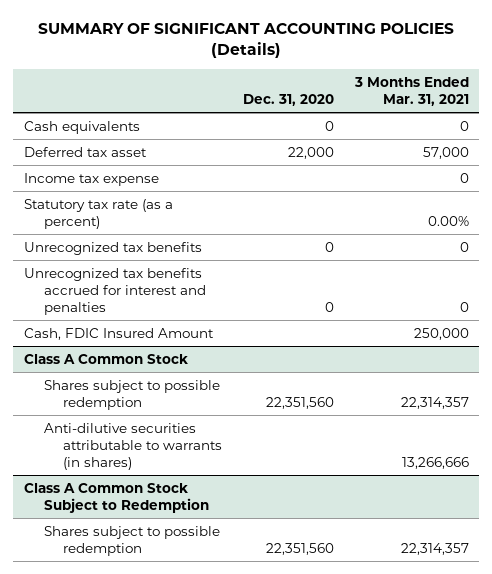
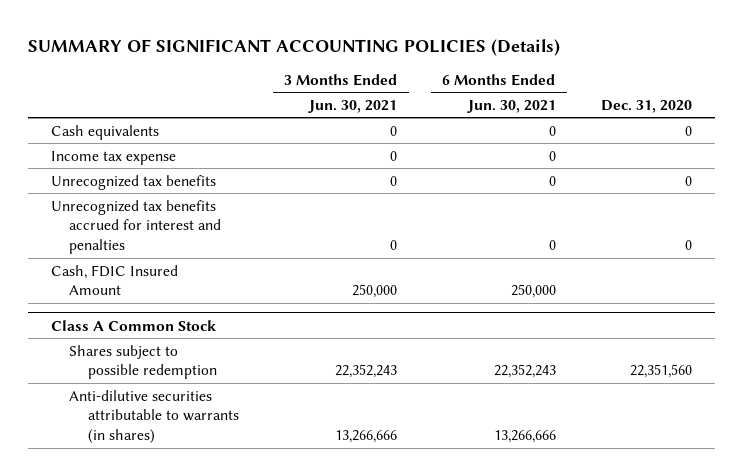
- | Dec. 31, 2020 | 3 Months Ended Mar. 31, 2021
+ | 3 Months Ended Jun. 30, 2021 | 6 Months Ended Jun. 30, 2021 | Dec. 31, 2020
- Deferred tax asset | 22,000 | 57,000
- Statutory tax rate (as a percent) | | 0.00%
- Class A Common Stock Subject to Redemption
- Shares subject to possible redemption | 22,351,560 | 22,314,357

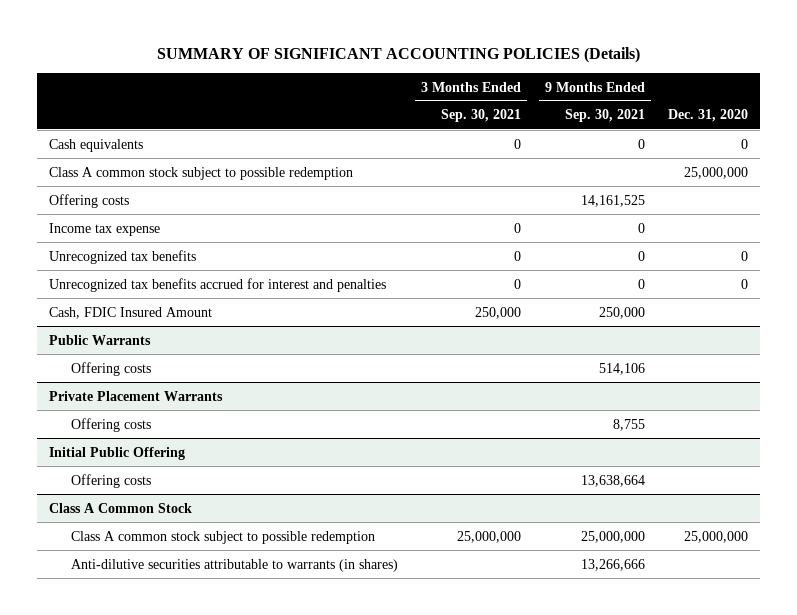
- | 3 Months Ended Jun. 30, 2021 | 6 Months Ended Jun. 30, 2021 | Dec. 31, 2020
+ | 3 Months Ended Sep. 30, 2021 | 9 Months Ended Sep. 30, 2021 | Dec. 31, 2020
+ Class A common stock subject to possible redemption | | | 25,000,000
+ Offering costs | | 14,161,525 |
+ Public Warrants
+ Offering costs | | 514,106 |
+ Private Placement Warrants
+ Offering costs | | 8,755 |
+ Initial Public Offering
+ Offering costs | | 13,638,664 |
@ Class A Common Stock
- Shares subject to possible redemption | 22,352,243 | 22,352,243 | 22,351,560
+ Class A common stock subject to possible redemption | 25,000,000 | 25,000,000 | 25,000,000

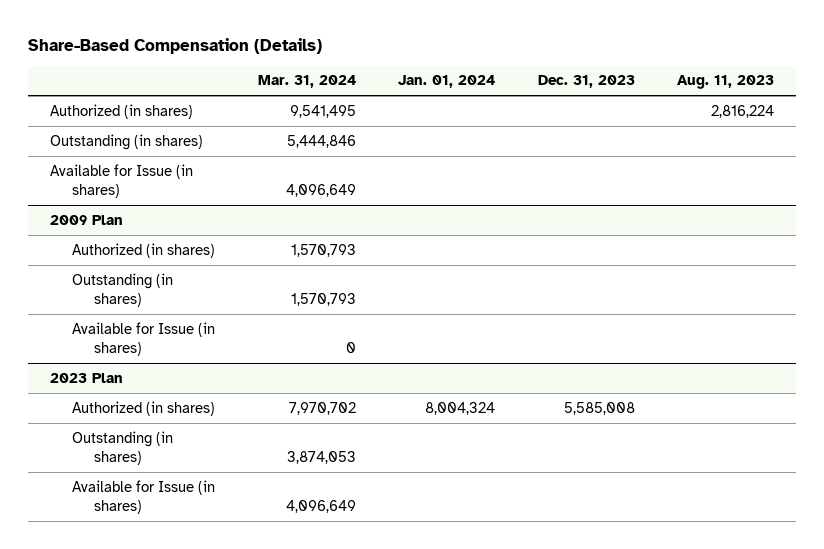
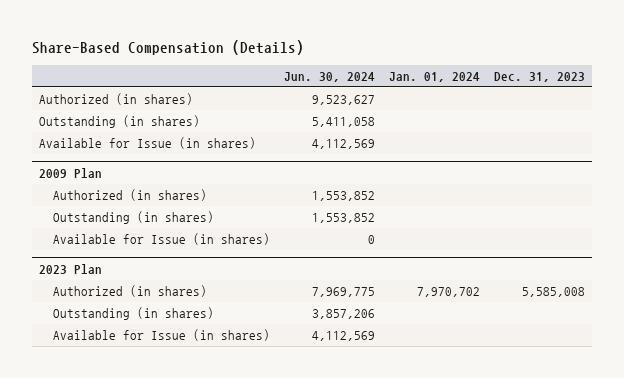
- | Mar. 31, 2024 | Jan. 01, 2024 | Dec. 31, 2023 | Aug. 11, 2023
+ | Jun. 30, 2024 | Jan. 01, 2024 | Dec. 31, 2023
@ 2023 Plan
- Authorized (in shares) | 7,970,702 | 8,004,324 | 5,585,008 |
+ Authorized (in shares) | 7,969,775 | 7,970,702 | 5,585,008

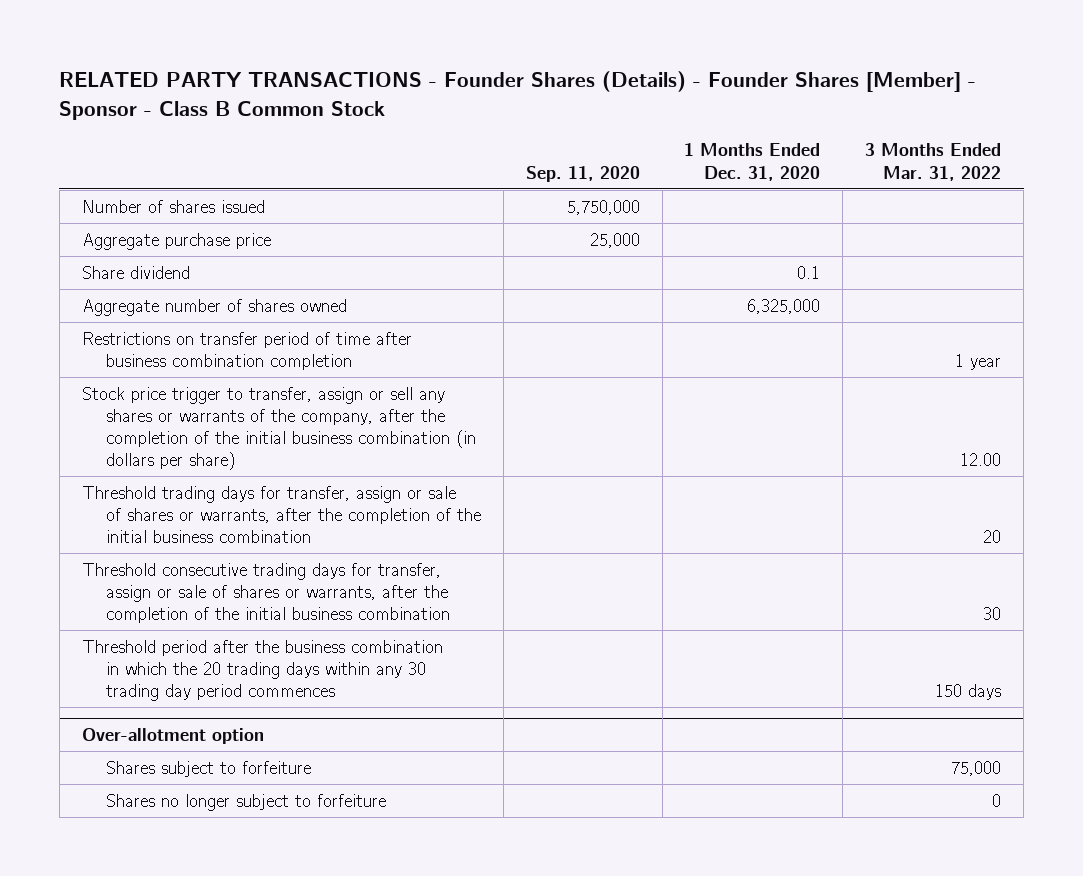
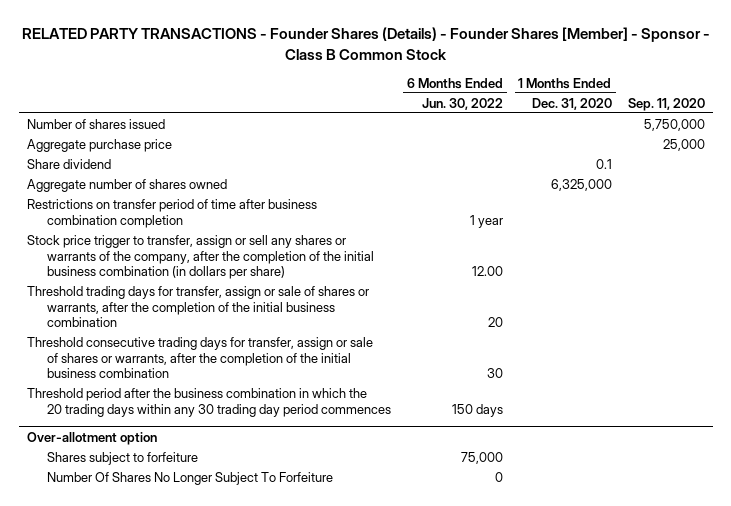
- | Sep. 11, 2020 | 1 Months Ended Dec. 31, 2020 | 3 Months Ended Mar. 31, 2022
+ | 6 Months Ended Jun. 30, 2022 | 1 Months Ended Dec. 31, 2020 | Sep. 11, 2020
@ Over-allotment option
- Shares no longer subject to forfeiture | | | 0
+ Number Of Shares No Longer Subject To Forfeiture | 0 | |

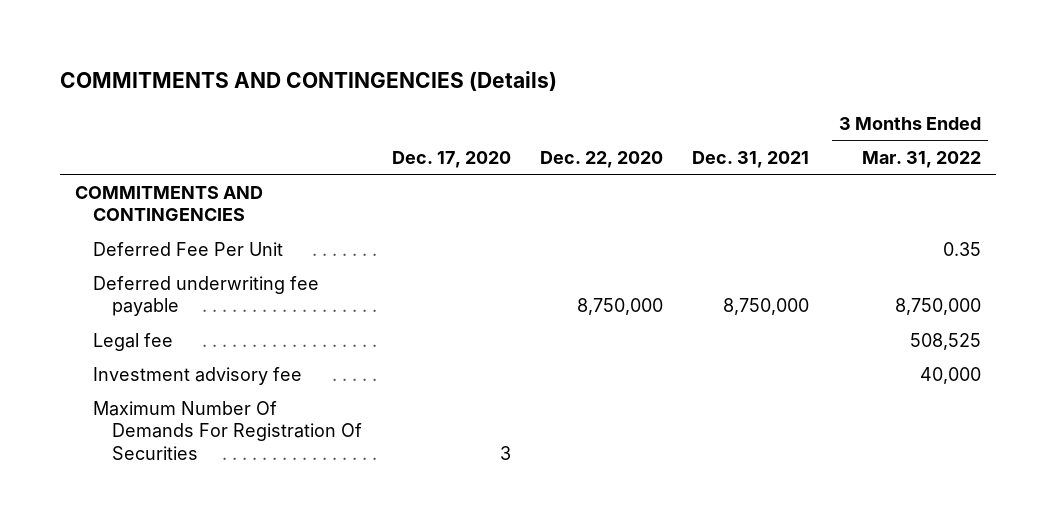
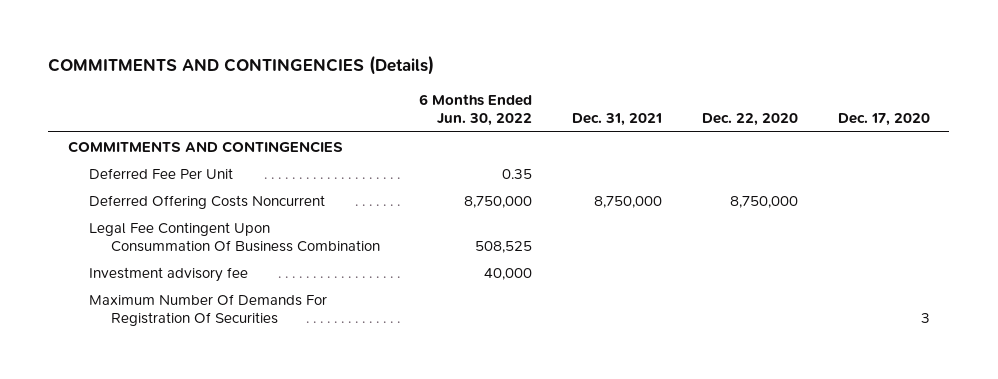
- | Dec. 17, 2020 | Dec. 22, 2020 | Dec. 31, 2021 | 3 Months Ended Mar. 31, 2022
+ | 6 Months Ended Jun. 30, 2022 | Dec. 31, 2021 | Dec. 22, 2020 | Dec. 17, 2020
- Deferred underwriting fee payable | | 8,750,000 | 8,750,000 | 8,750,000
- Legal fee | | | | 508,525
+ Deferred Offering Costs Noncurrent | 8,750,000 | 8,750,000 | 8,750,000 |
+ Legal Fee Contingent Upon Consummation Of Business Combination | 508,525 | | |

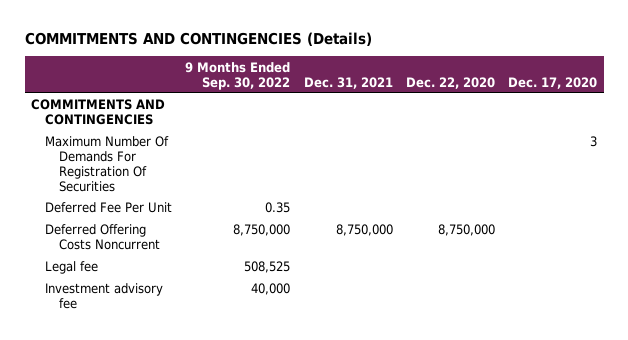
- | 6 Months Ended Jun. 30, 2022 | Dec. 31, 2021 | Dec. 22, 2020 | Dec. 17, 2020
+ | 9 Months Ended Sep. 30, 2022 | Dec. 31, 2021 | Dec. 22, 2020 | Dec. 17, 2020
moved up: Maximum Number Of Demands For Registration Of Securities | | | | 3
- Legal Fee Contingent Upon Consummation Of Business Combination | 508,525 | | |
+ Legal fee | 508,525 | | |

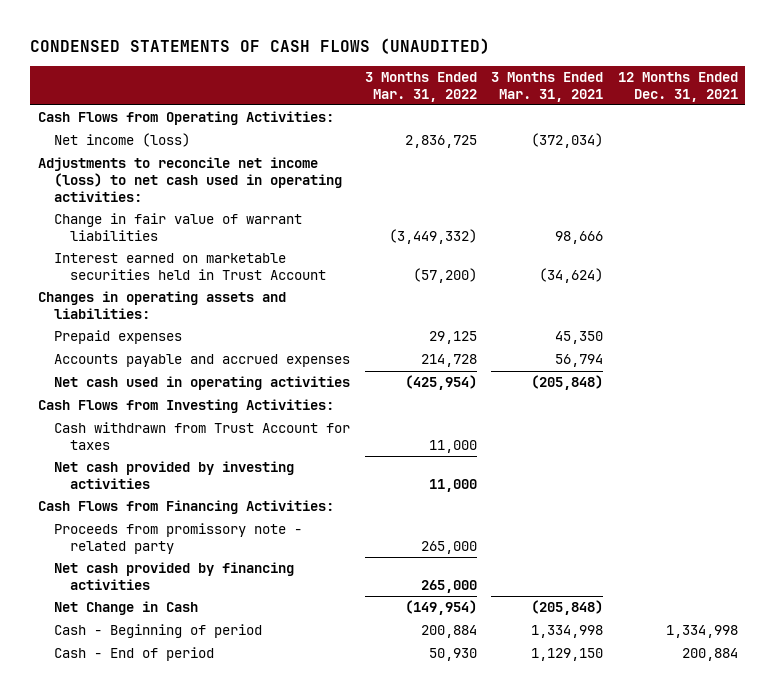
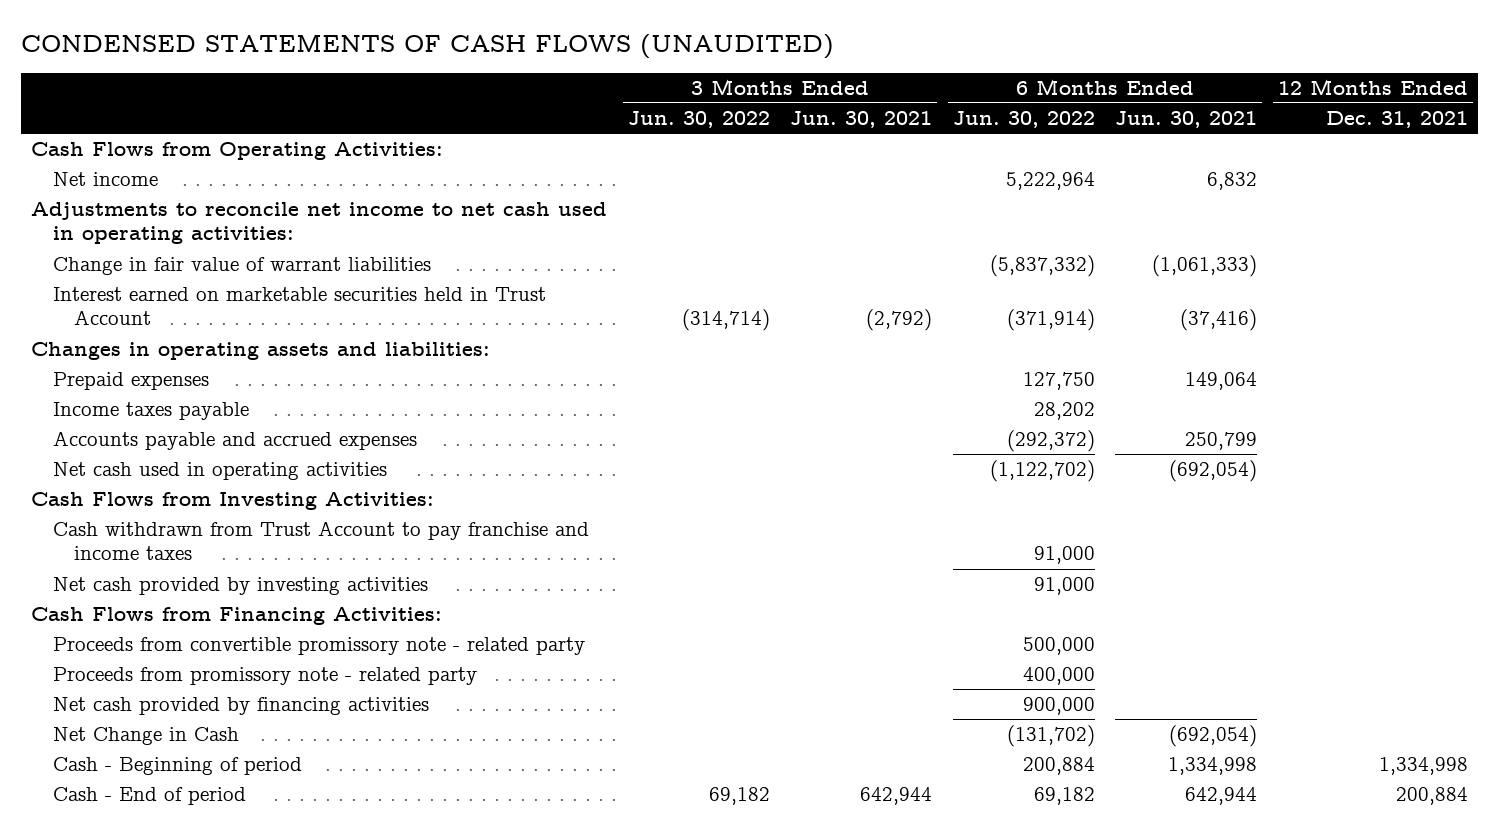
- | 3 Months Ended Mar. 31, 2022 | 3 Months Ended Mar. 31, 2021 | 12 Months Ended Dec. 31, 2021
+ | 3 Months Ended Jun. 30, 2022 | 3 Months Ended Jun. 30, 2021 | 6 Months Ended Jun. 30, 2022 | 6 Months Ended Jun. 30, 2021 | 12 Months Ended Dec. 31, 2021
- Net income (loss) | 2,836,725 | (372,034) |
- Adjustments to reconcile net income (loss) to net cash used in operating activities:
+ Net income | | | 5,222,964 | 6,832 |
+ Adjustments to reconcile net income to net cash used in operating activities:
+ Income taxes payable | | | 28,202 | |
- Cash withdrawn from Trust Account for taxes | 11,000 | |
+ Cash withdrawn from Trust Account to pay franchise and income taxes | | | 91,000 | |
+ Proceeds from convertible promissory note - related party | | | 500,000 | |

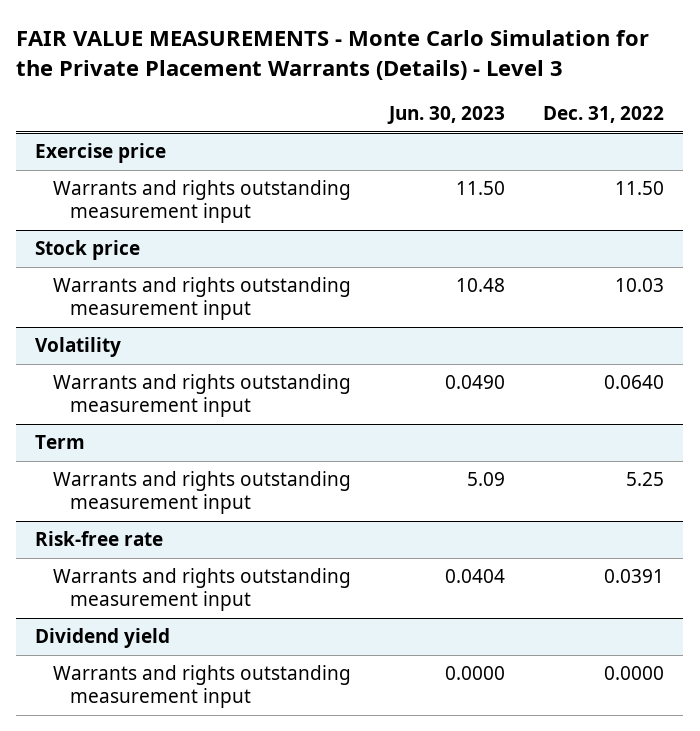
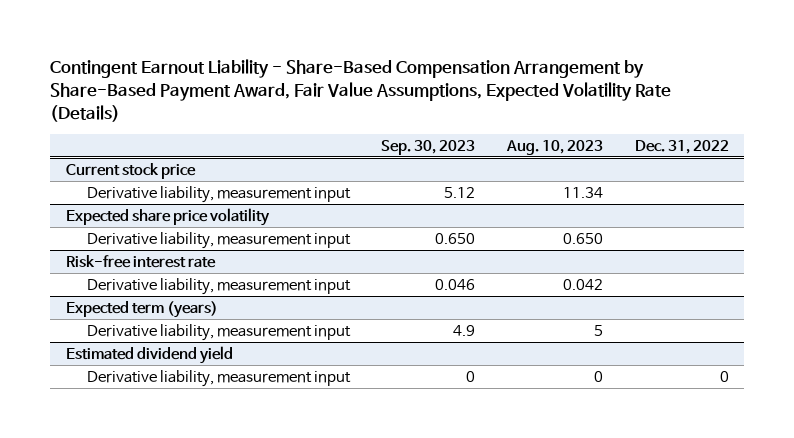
- FAIR VALUE MEASUREMENTS - Monte Carlo Simulation for the Private Placement Warrants (Details) - Level 3
+ Contingent Earnout Liability - Share-Based Compensation Arrangement by Share-Based Payment Award, Fair Value Assumptions, Expected Volatility Rate (Details)
- | Jun. 30, 2023 | Dec. 31, 2022
+ | Sep. 30, 2023 | Aug. 10, 2023 | Dec. 31, 2022
- Exercise price
- Warrants and rights outstanding measurement input | 11.50 | 11.50
- Stock price
- Warrants and rights outstanding measurement input | 10.48 | 10.03
- Volatility
- Warrants and rights outstanding measurement input | 0.0490 | 0.0640
- Term
- Warrants and rights outstanding measurement input | 5.09 | 5.25
- Risk-free rate
- Warrants and rights outstanding measurement input | 0.0404 | 0.0391
- Dividend yield
- Warrants and rights outstanding measurement input | 0.0000 | 0.0000
+ Current stock price
+ Derivative liability, measurement input | 5.12 | 11.34 |
+ Expected share price volatility
+ Derivative liability, measurement input | 0.650 | 0.650 |
+ Risk-free interest rate
+ Derivative liability, measurement input | 0.046 | 0.042 |
+ Expected term (years)
+ Derivative liability, measurement input | 4.9 | 5 |
+ Estimated dividend yield
+ Derivative liability, measurement input | 0 | 0 | 0

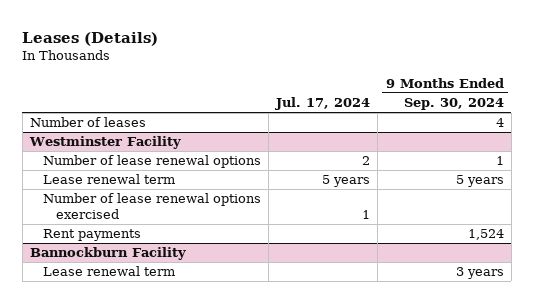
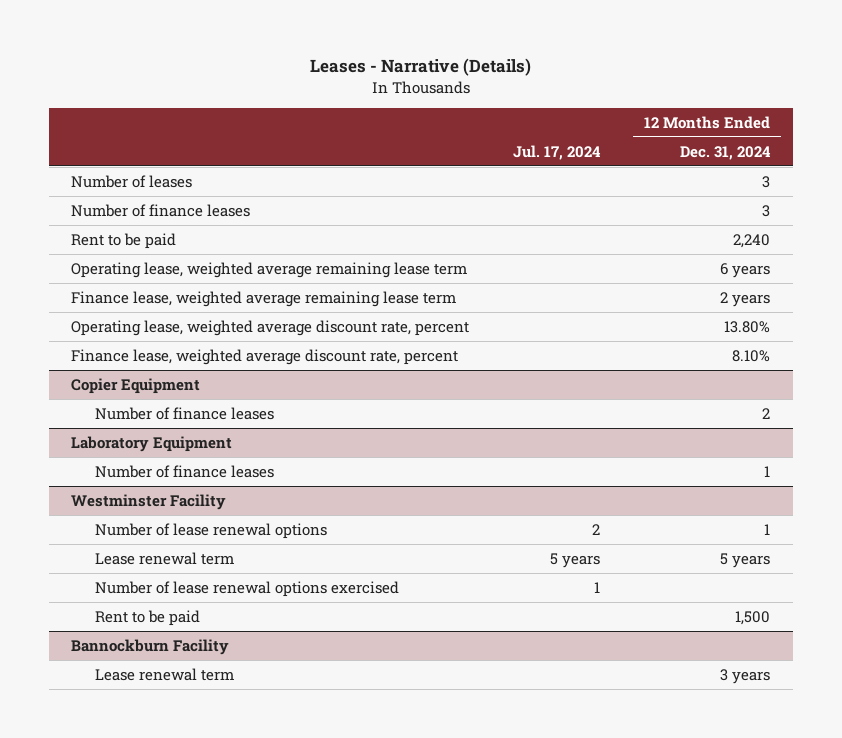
- Leases (Details)
+ Leases - Narrative (Details)
- | Jul. 17, 2024 | 9 Months Ended Sep. 30, 2024
+ | Jul. 17, 2024 | 12 Months Ended Dec. 31, 2024
+ Number of finance leases | | 3
+ Rent to be paid | | 2,240
+ Operating lease, weighted average remaining lease term | | 6 years
+ Finance lease, weighted average remaining lease term | | 2 years
+ Operating lease, weighted average discount rate, percent | | 13.80%
+ Finance lease, weighted average discount rate, percent | | 8.10%
+ Copier Equipment
+ Number of finance leases | | 2
+ Laboratory Equipment
+ Number of finance leases | | 1
@ Westminster Facility
- Rent payments | | 1,524
+ Rent to be paid | | 1,500

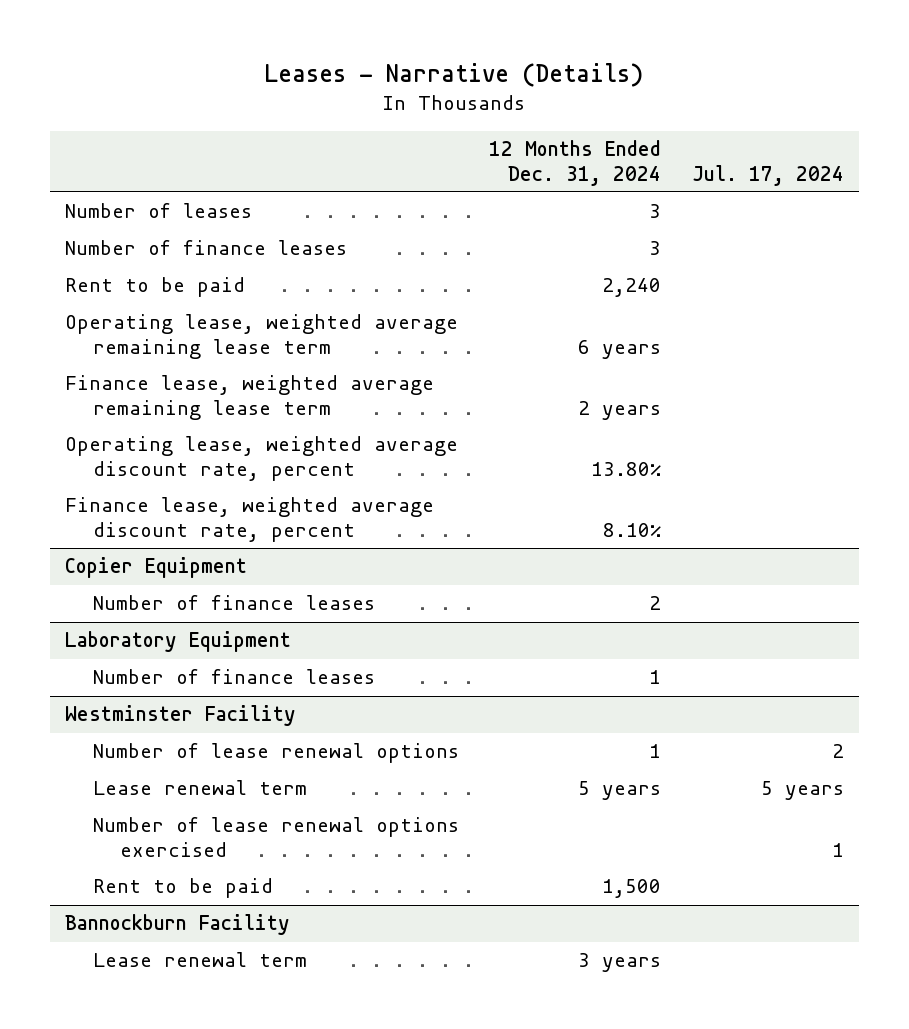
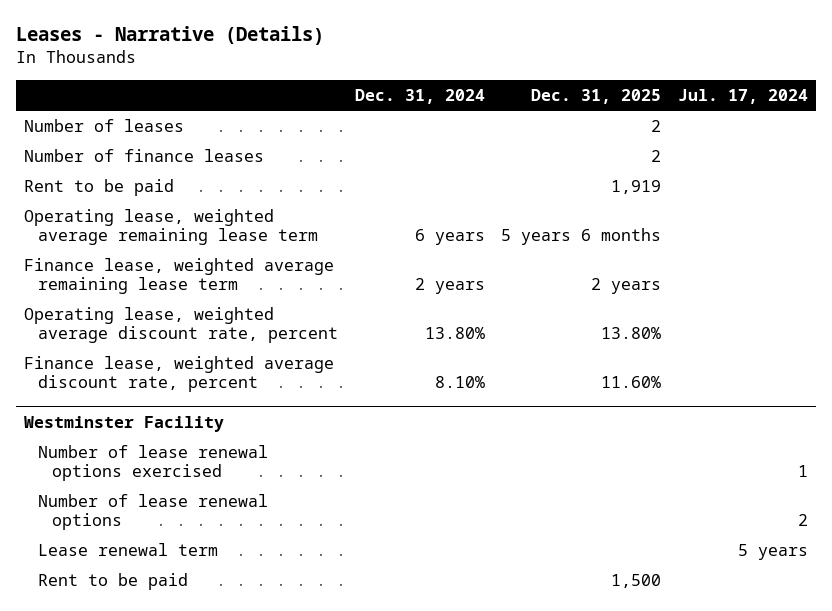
- | 12 Months Ended Dec. 31, 2024 | Jul. 17, 2024
+ | Dec. 31, 2024 | Dec. 31, 2025 | Jul. 17, 2024
- Copier Equipment
- Number of finance leases | 2 |
- Laboratory Equipment
- Number of finance leases | 1 |
@ Westminster Facility
moved up: Number of lease renewal options exercised | | | 1
- Bannockburn Facility
- Lease renewal term | 3 years |

